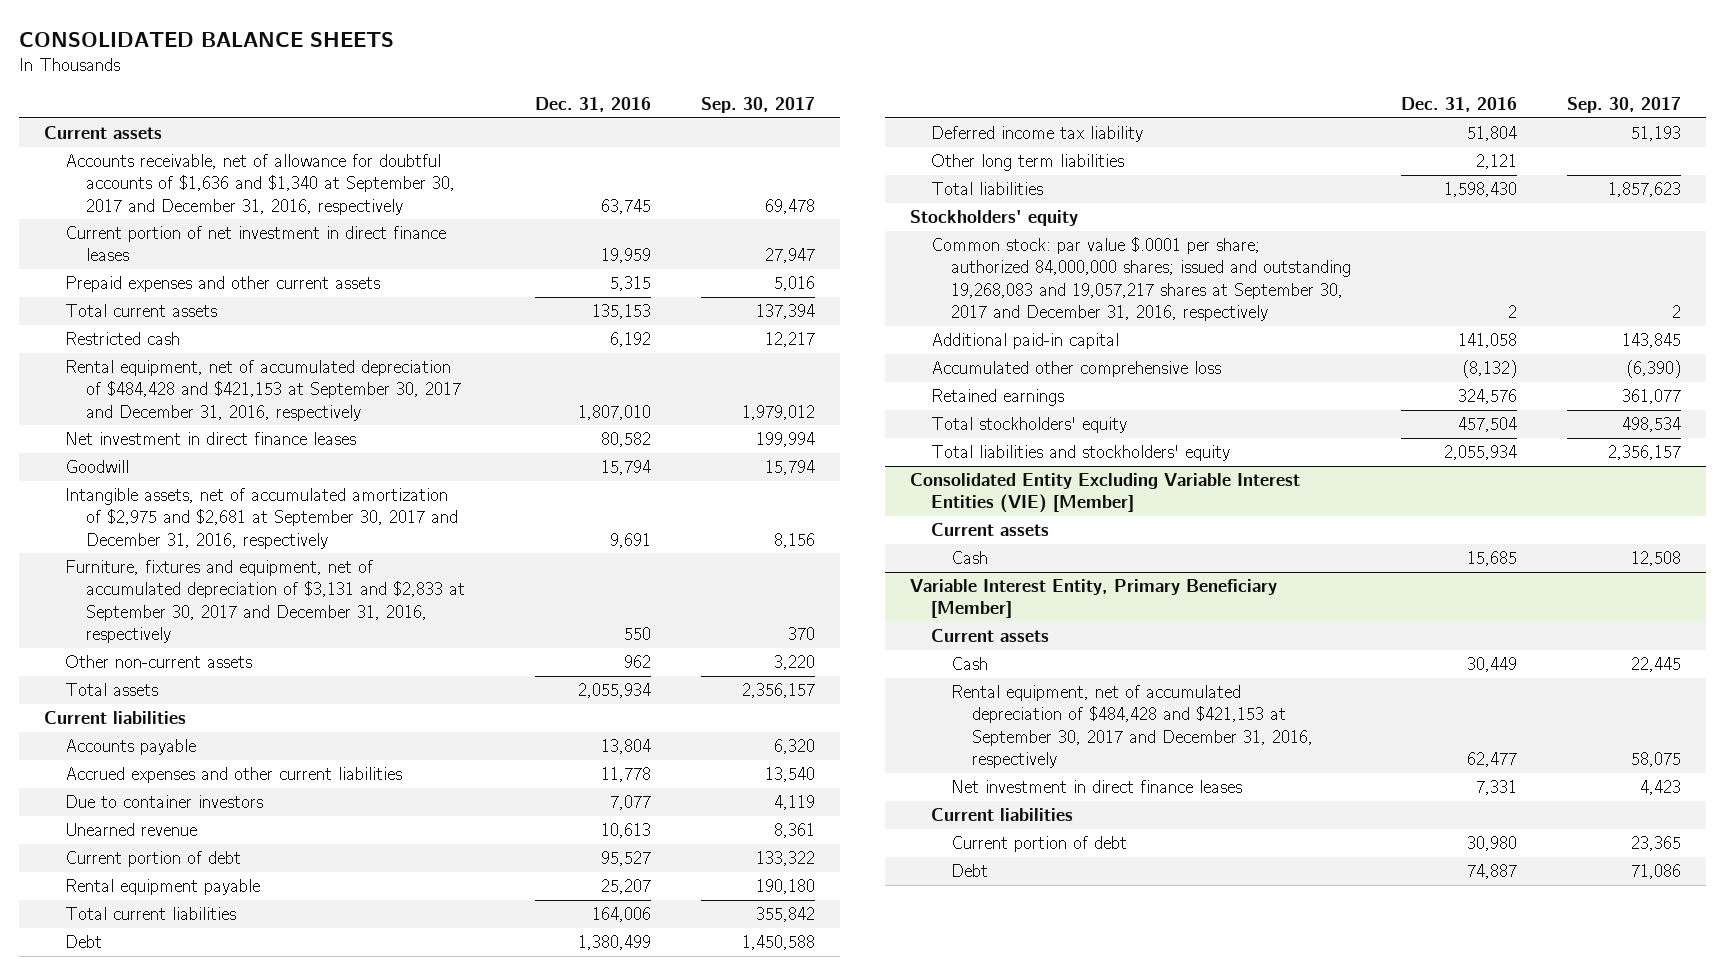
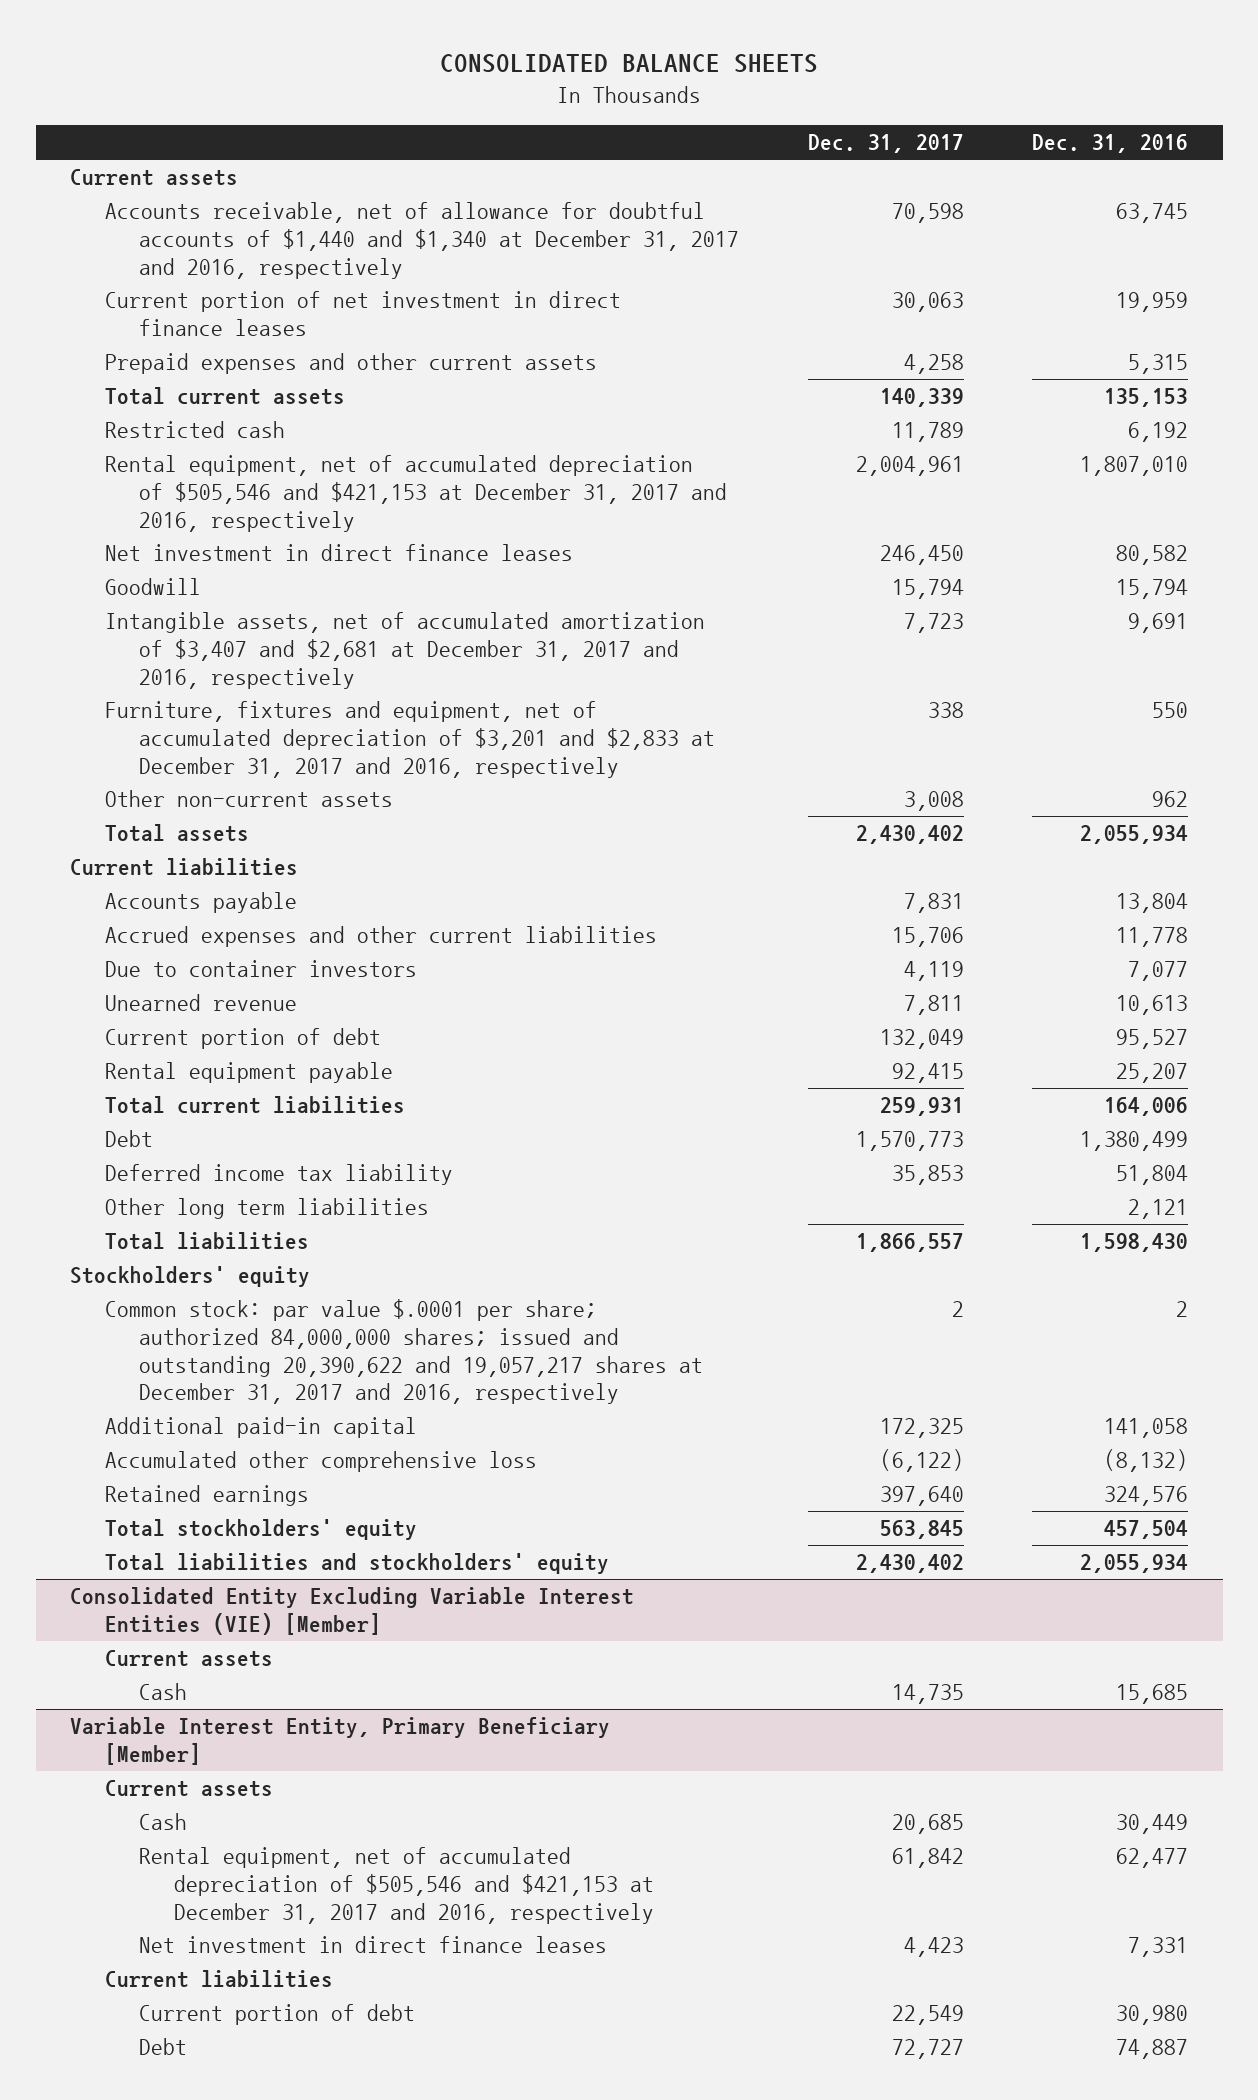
- | Dec. 31, 2016 | Sep. 30, 2017
+ | Dec. 31, 2017 | Dec. 31, 2016
- Accounts receivable, net of allowance for doubtful accounts of $1,636 and $1,340 at September 30, 2017 and December 31, 2016, respectively | 63,745 | 69,478
+ Accounts receivable, net of allowance for doubtful accounts of $1,440 and $1,340 at December 31, 2017 and 2016, respectively | 70,598 | 63,745
- Rental equipment, net of accumulated depreciation of $484,428 and $421,153 at September 30, 2017 and December 31, 2016, respectively | 1,807,010 | 1,979,012
+ Rental equipment, net of accumulated depreciation of $505,546 and $421,153 at December 31, 2017 and 2016, respectively | 2,004,961 | 1,807,010
- Intangible assets, net of accumulated amortization of $2,975 and $2,681 at September 30, 2017 and December 31, 2016, respectively | 9,691 | 8,156
- Furniture, fixtures and equipment, net of accumulated depreciation of $3,131 and $2,833 at September 30, 2017 and December 31, 2016, respectively | 550 | 370
+ Intangible assets, net of accumulated amortization of $3,407 and $2,681 at December 31, 2017 and 2016, respectively | 7,723 | 9,691
+ Furniture, fixtures and equipment, net of accumulated depreciation of $3,201 and $2,833 at December 31, 2017 and 2016, respectively | 338 | 550
- Common stock: par value $.0001 per share; authorized 84,000,000 shares; issued and outstanding 19,268,083 and 19,057,217 shares at September 30, 2017 and December 31, 2016, respectively | 2 | 2
+ Common stock: par value $.0001 per share; authorized 84,000,000 shares; issued and outstanding 20,390,622 and 19,057,217 shares at December 31, 2017 and 2016, respectively | 2 | 2
@ Variable Interest Entity, Primary Beneficiary [Member]
- Rental equipment, net of accumulated depreciation of $484,428 and $421,153 at September 30, 2017 and December 31, 2016, respectively | 62,477 | 58,075
+ Rental equipment, net of accumulated depreciation of $505,546 and $421,153 at December 31, 2017 and 2016, respectively | 61,842 | 62,477

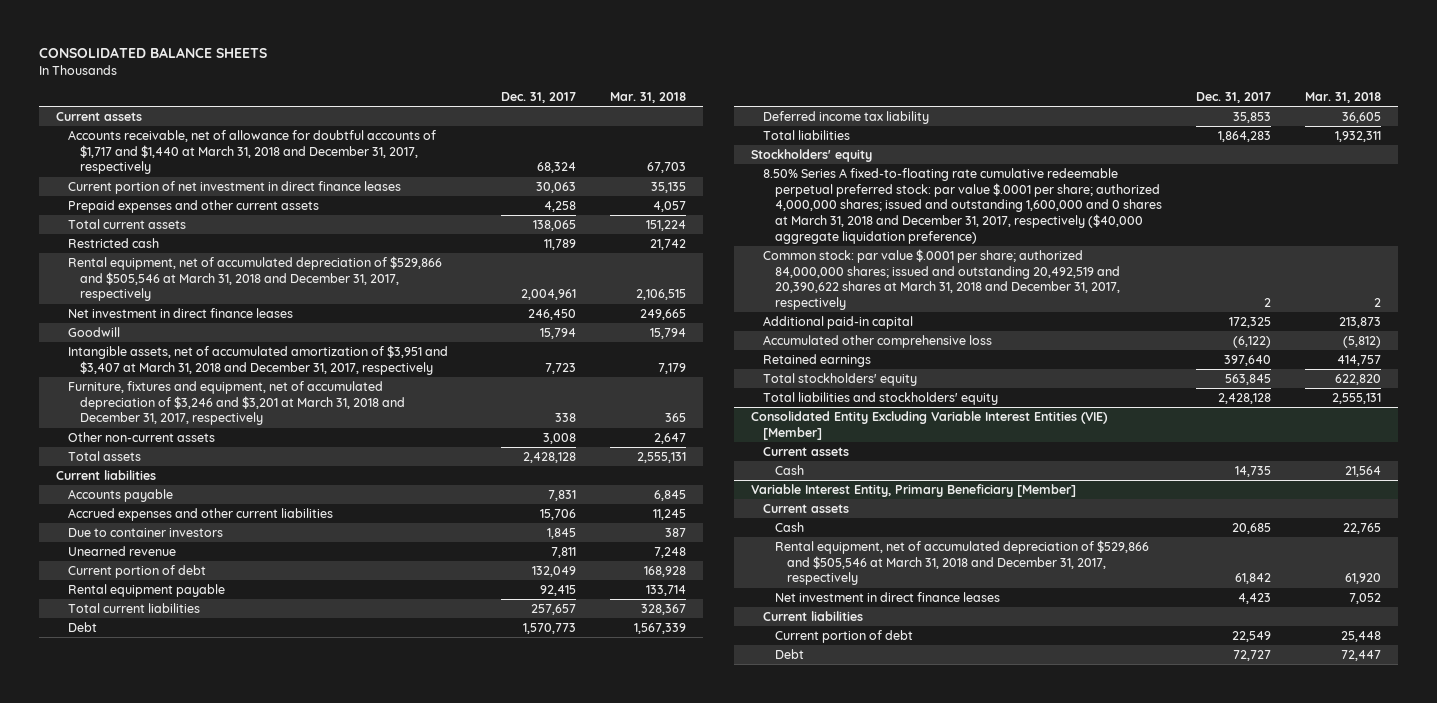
- | Dec. 31, 2017 | Dec. 31, 2016
+ | Dec. 31, 2017 | Mar. 31, 2018
- Accounts receivable, net of allowance for doubtful accounts of $1,440 and $1,340 at December 31, 2017 and 2016, respectively | 70,598 | 63,745
+ Accounts receivable, net of allowance for doubtful accounts of $1,717 and $1,440 at March 31, 2018 and December 31, 2017, respectively | 68,324 | 67,703
- Total current assets | 140,339 | 135,153
+ Total current assets | 138,065 | 151,224
- Rental equipment, net of accumulated depreciation of $505,546 and $421,153 at December 31, 2017 and 2016, respectively | 2,004,961 | 1,807,010
+ Rental equipment, net of accumulated depreciation of $529,866 and $505,546 at March 31, 2018 and December 31, 2017, respectively | 2,004,961 | 2,106,515
- Intangible assets, net of accumulated amortization of $3,407 and $2,681 at December 31, 2017 and 2016, respectively | 7,723 | 9,691
- Furniture, fixtures and equipment, net of accumulated depreciation of $3,201 and $2,833 at December 31, 2017 and 2016, respectively | 338 | 550
+ Intangible assets, net of accumulated amortization of $3,951 and $3,407 at March 31, 2018 and December 31, 2017, respectively | 7,723 | 7,179
+ Furniture, fixtures and equipment, net of accumulated depreciation of $3,246 and $3,201 at March 31, 2018 and December 31, 2017, respectively | 338 | 365
- Total assets | 2,430,402 | 2,055,934
+ Total assets | 2,428,128 | 2,555,131
- Due to container investors | 4,119 | 7,077
+ Due to container investors | 1,845 | 387
- Total current liabilities | 259,931 | 164,006
+ Total current liabilities | 257,657 | 328,367
- Other long term liabilities | | 2,121
- Total liabilities | 1,866,557 | 1,598,430
+ Total liabilities | 1,864,283 | 1,932,311
- Common stock: par value $.0001 per share; authorized 84,000,000 shares; issued and outstanding 20,390,622 and 19,057,217 shares at December 31, 2017 and 2016, respectively | 2 | 2
+ 8.50% Series A fixed-to-floating rate cumulative redeemable perpetual preferred stock: par value $.0001 per share; authorized 4,000,000 shares; issued and outstanding 1,600,000 and 0 shares at March 31, 2018 and December 31, 2017, respectively ($40,000 aggregate liquidation preference)
+ Common stock: par value $.0001 per share; authorized 84,000,000 shares; issued and outstanding 20,492,519 and 20,390,622 shares at March 31, 2018 and December 31, 2017, respectively | 2 | 2
- Total liabilities and stockholders' equity | 2,430,402 | 2,055,934
+ Total liabilities and stockholders' equity | 2,428,128 | 2,555,131
@ Variable Interest Entity, Primary Beneficiary [Member]
- Rental equipment, net of accumulated depreciation of $505,546 and $421,153 at December 31, 2017 and 2016, respectively | 61,842 | 62,477
+ Rental equipment, net of accumulated depreciation of $529,866 and $505,546 at March 31, 2018 and December 31, 2017, respectively | 61,842 | 61,920

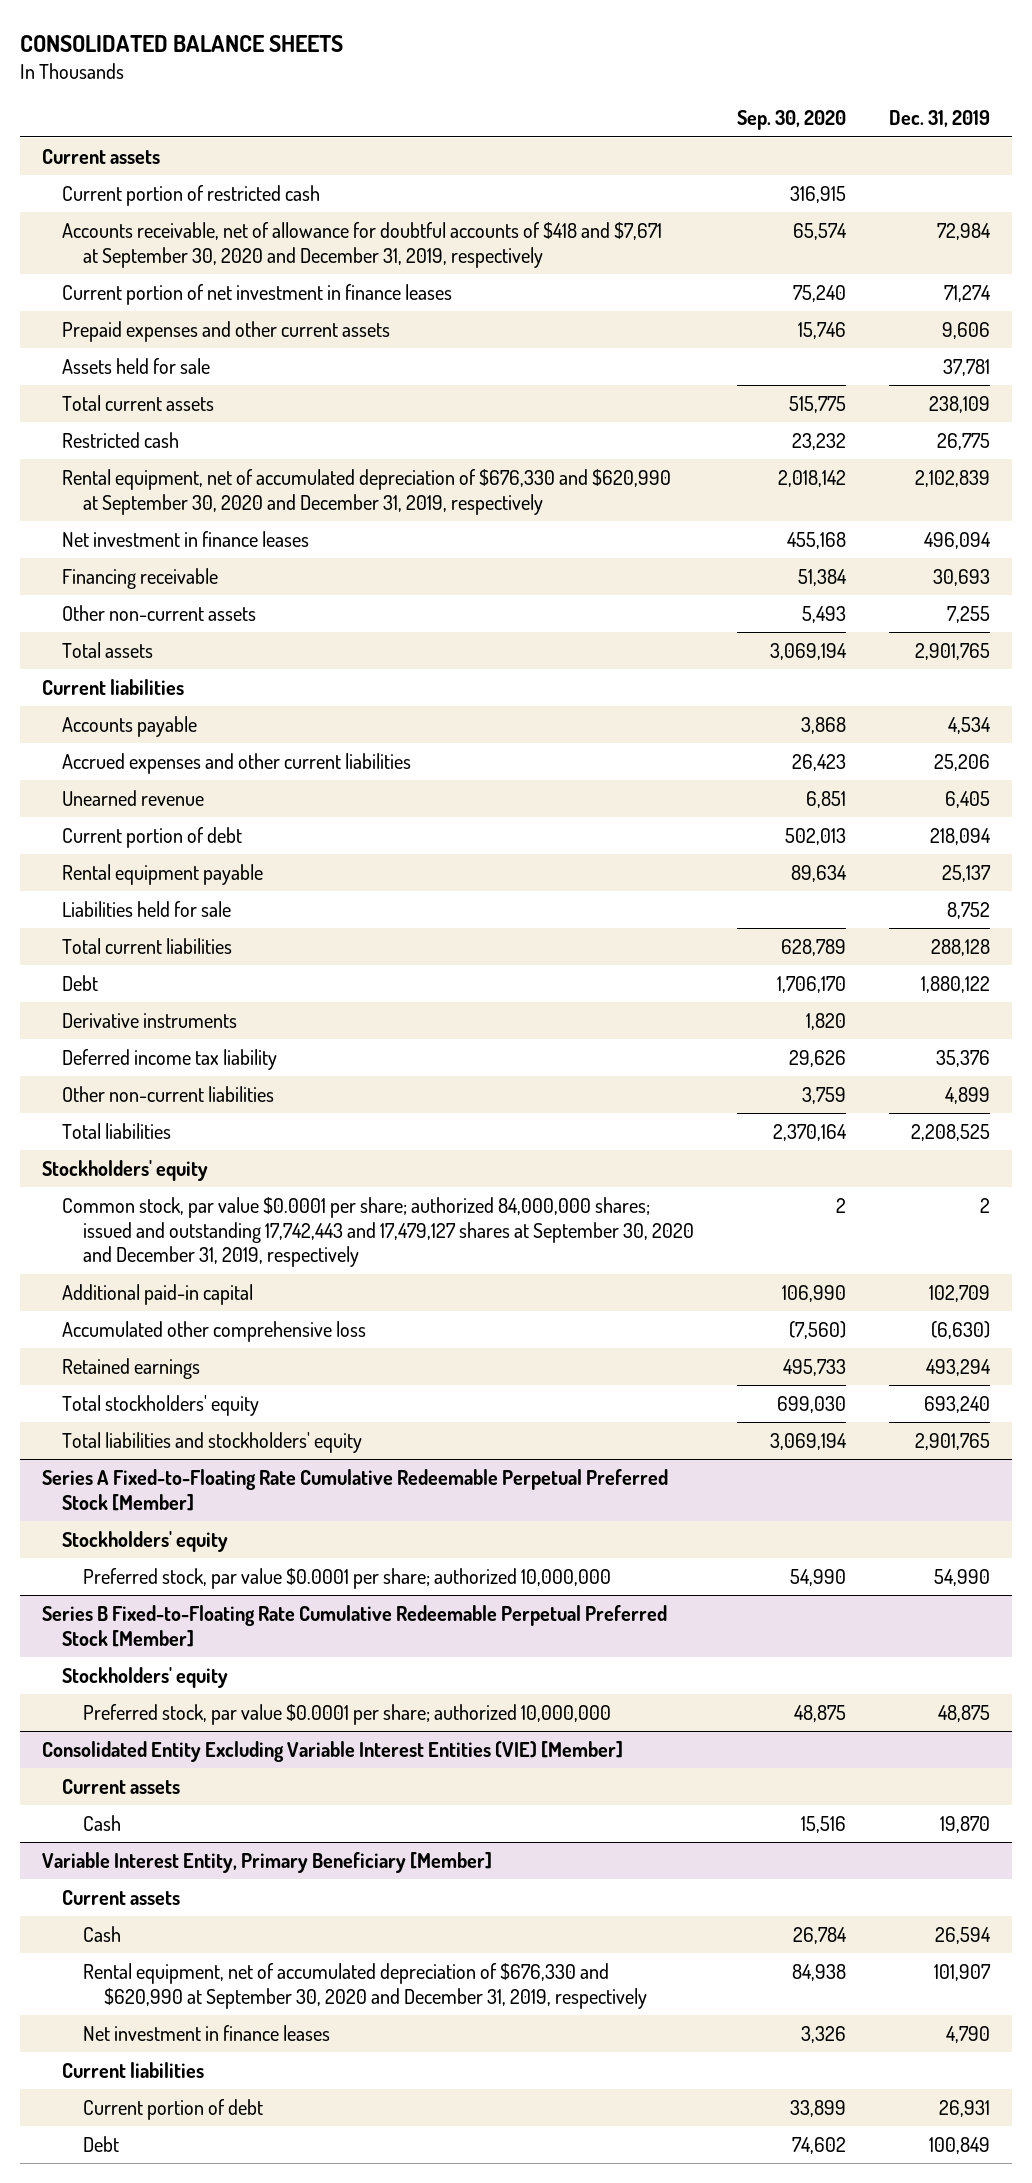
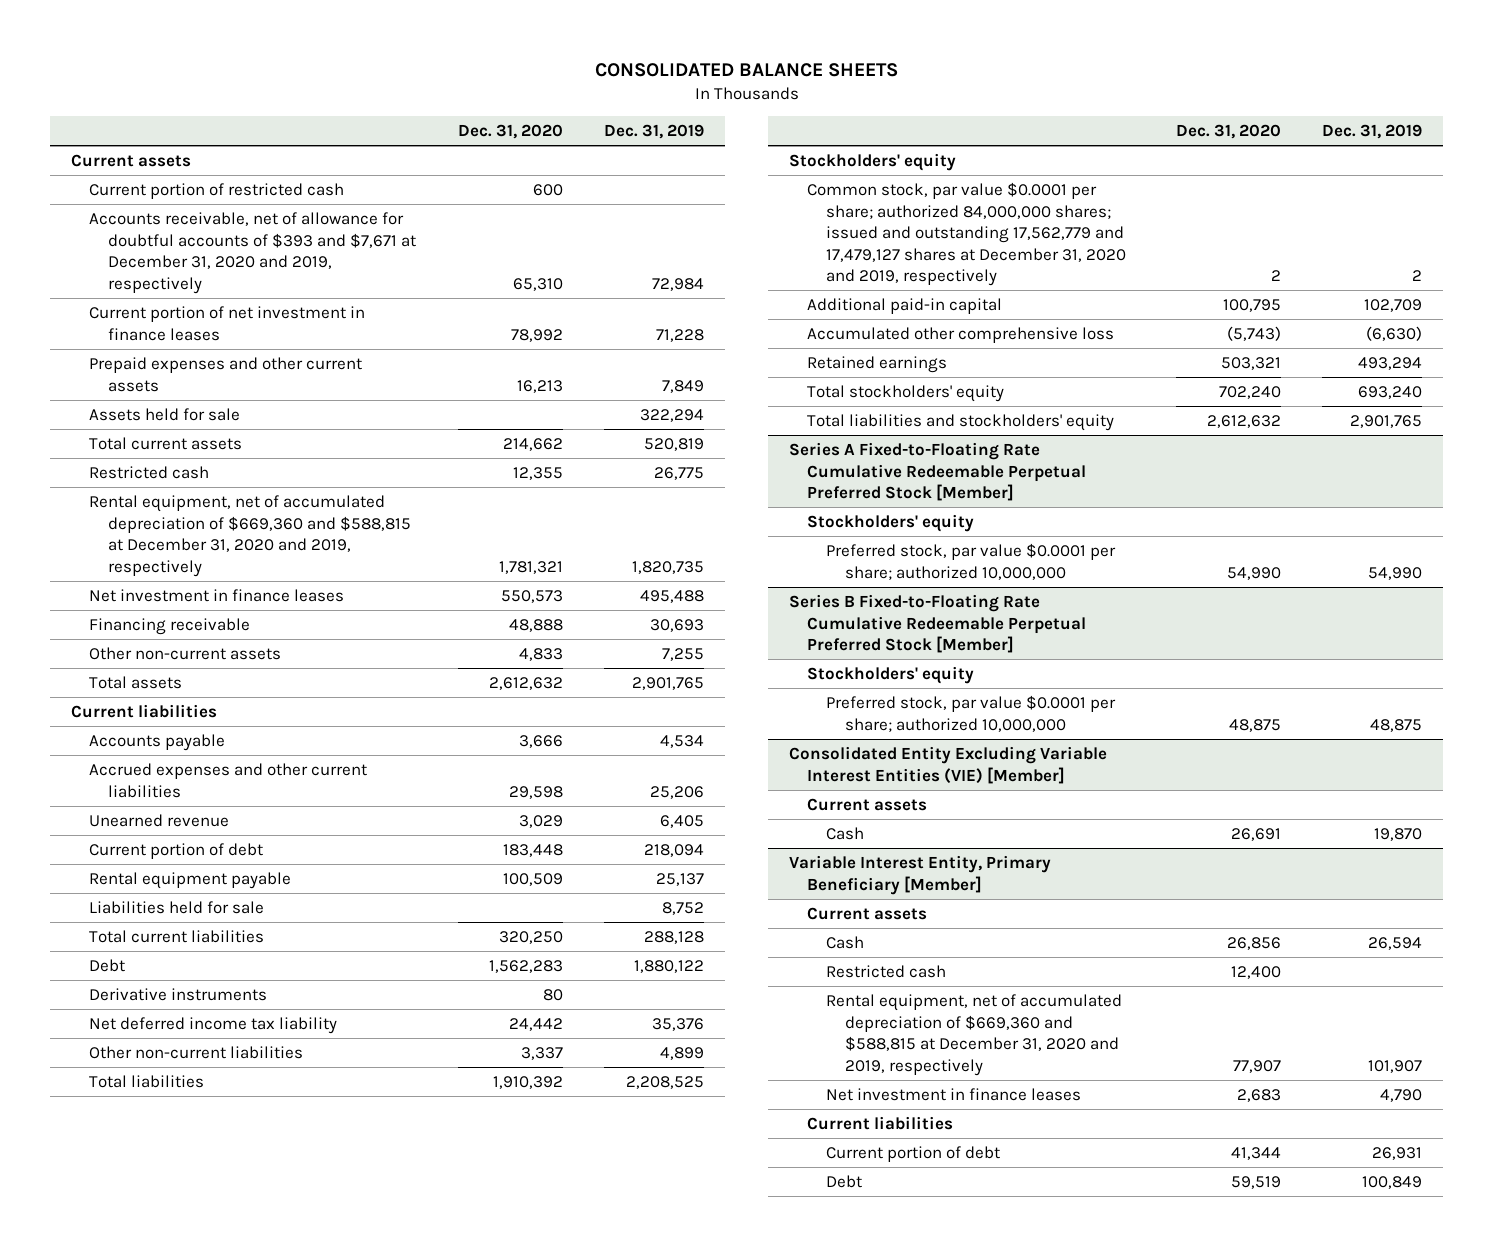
- | Sep. 30, 2020 | Dec. 31, 2019
+ | Dec. 31, 2020 | Dec. 31, 2019
- Accounts receivable, net of allowance for doubtful accounts of $418 and $7,671 at September 30, 2020 and December 31, 2019, respectively | 65,574 | 72,984
- Current portion of net investment in finance leases | 75,240 | 71,274
- Prepaid expenses and other current assets | 15,746 | 9,606
- Assets held for sale | | 37,781
- Total current assets | 515,775 | 238,109
+ Accounts receivable, net of allowance for doubtful accounts of $393 and $7,671 at December 31, 2020 and 2019, respectively | 65,310 | 72,984
+ Current portion of net investment in finance leases | 78,992 | 71,228
+ Prepaid expenses and other current assets | 16,213 | 7,849
+ Assets held for sale | | 322,294
+ Total current assets | 214,662 | 520,819
- Rental equipment, net of accumulated depreciation of $676,330 and $620,990 at September 30, 2020 and December 31, 2019, respectively | 2,018,142 | 2,102,839
- Net investment in finance leases | 455,168 | 496,094
+ Rental equipment, net of accumulated depreciation of $669,360 and $588,815 at December 31, 2020 and 2019, respectively | 1,781,321 | 1,820,735
+ Net investment in finance leases | 550,573 | 495,488
- Deferred income tax liability | 29,626 | 35,376
+ Net deferred income tax liability | 24,442 | 35,376
- Common stock, par value $0.0001 per share; authorized 84,000,000 shares; issued and outstanding 17,742,443 and 17,479,127 shares at September 30, 2020 and December 31, 2019, respectively | 2 | 2
+ Common stock, par value $0.0001 per share; authorized 84,000,000 shares; issued and outstanding 17,562,779 and 17,479,127 shares at December 31, 2020 and 2019, respectively | 2 | 2
@ Variable Interest Entity, Primary Beneficiary [Member]
- Rental equipment, net of accumulated depreciation of $676,330 and $620,990 at September 30, 2020 and December 31, 2019, respectively | 84,938 | 101,907
+ Restricted cash | 12,400 |
+ Rental equipment, net of accumulated depreciation of $669,360 and $588,815 at December 31, 2020 and 2019, respectively | 77,907 | 101,907

